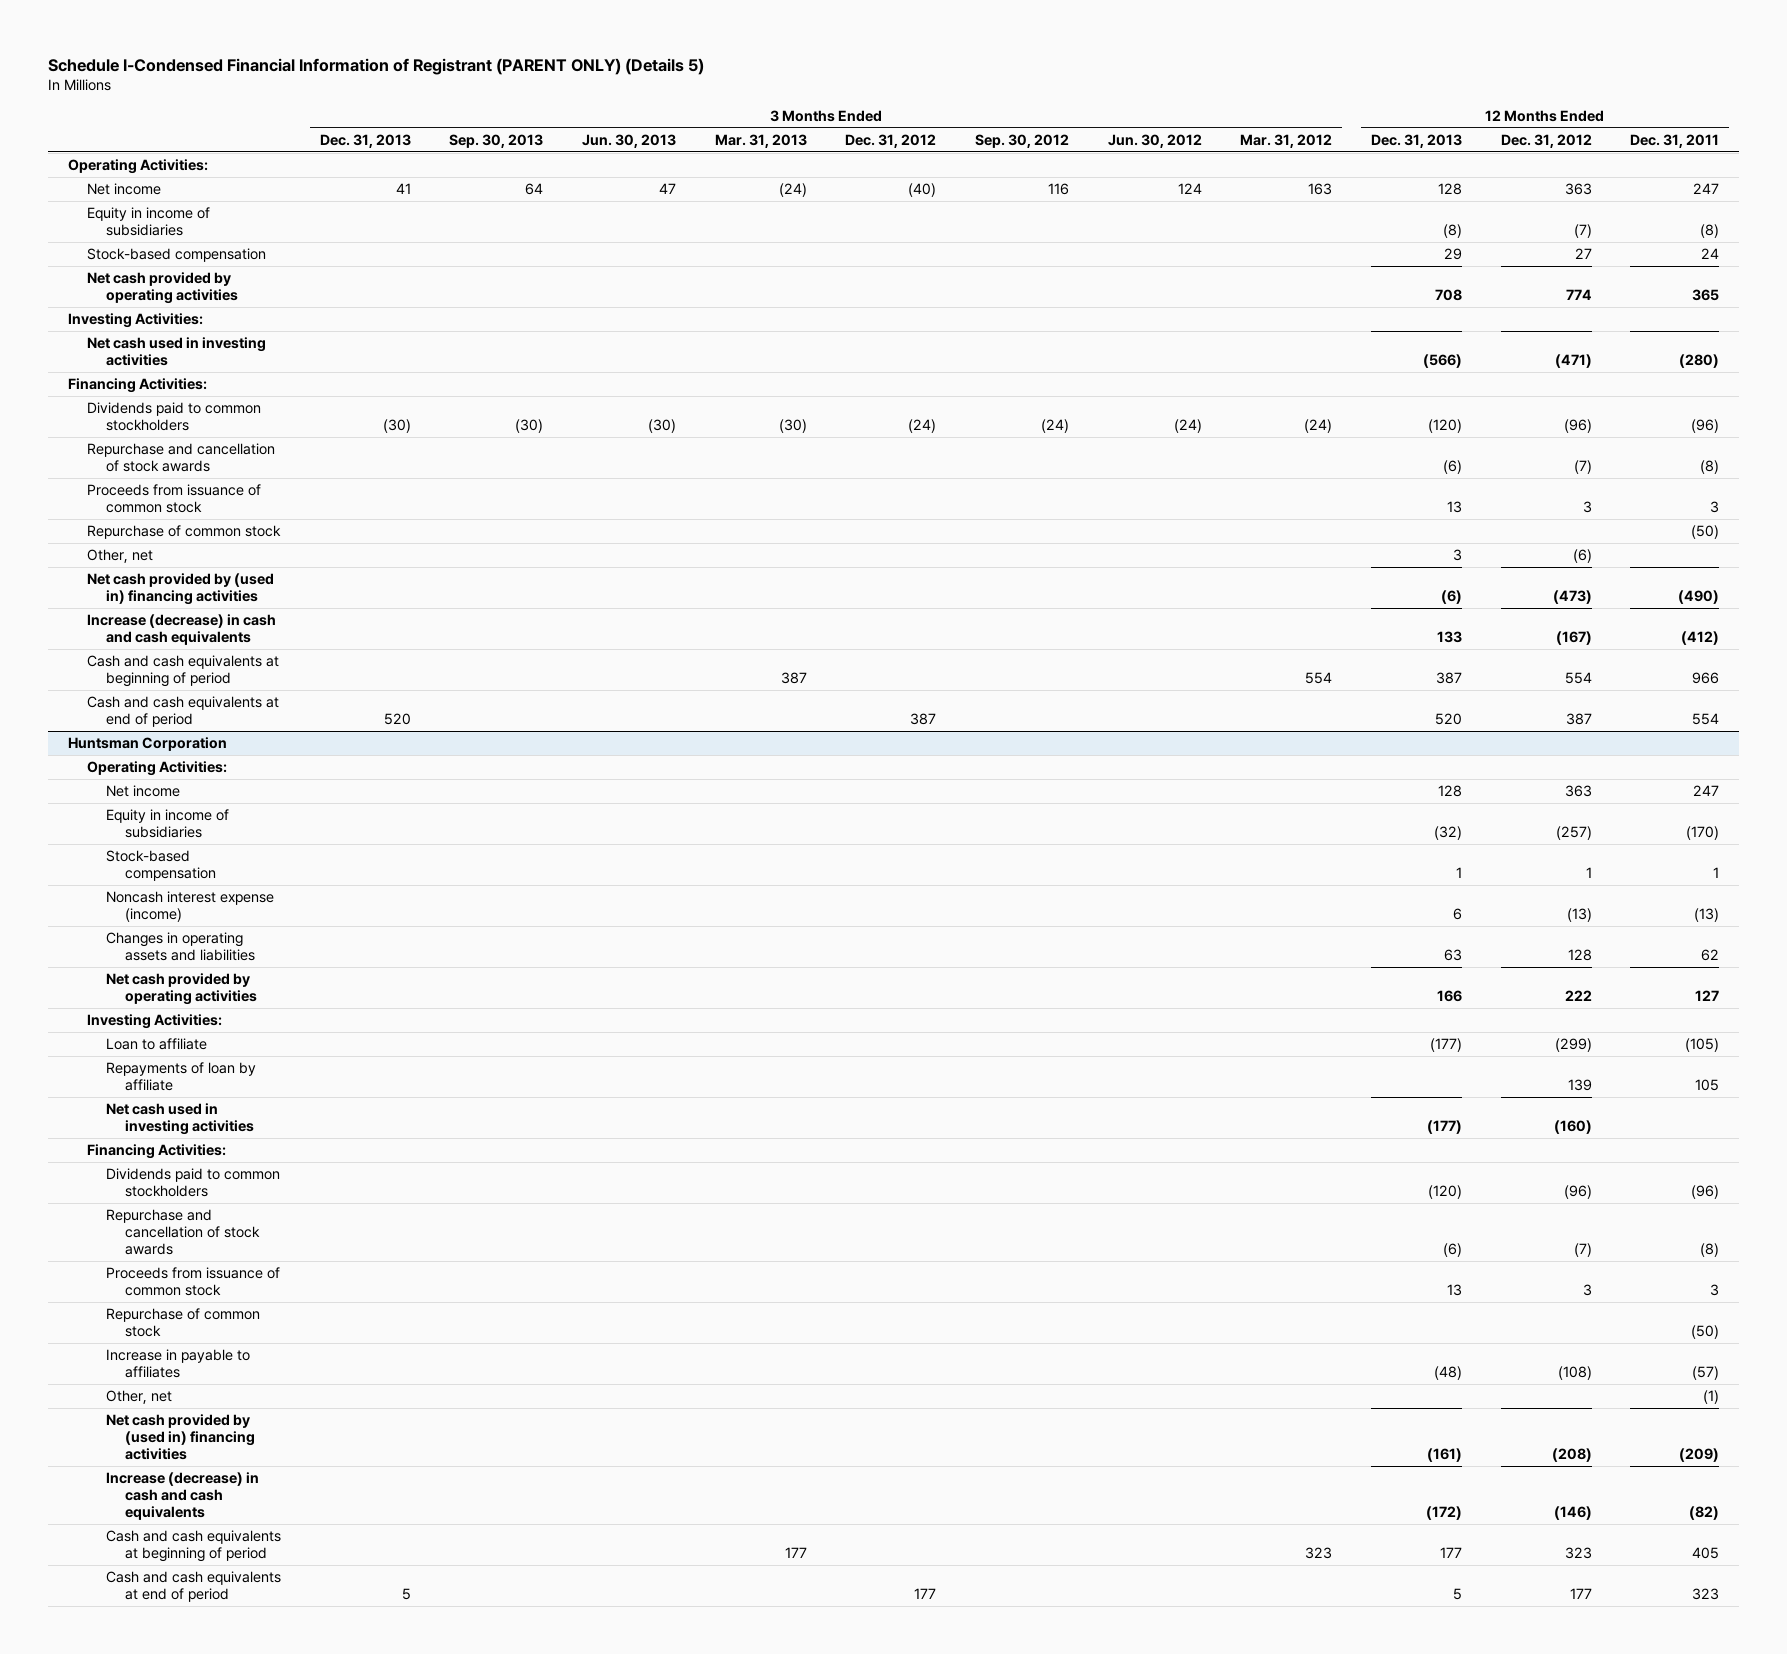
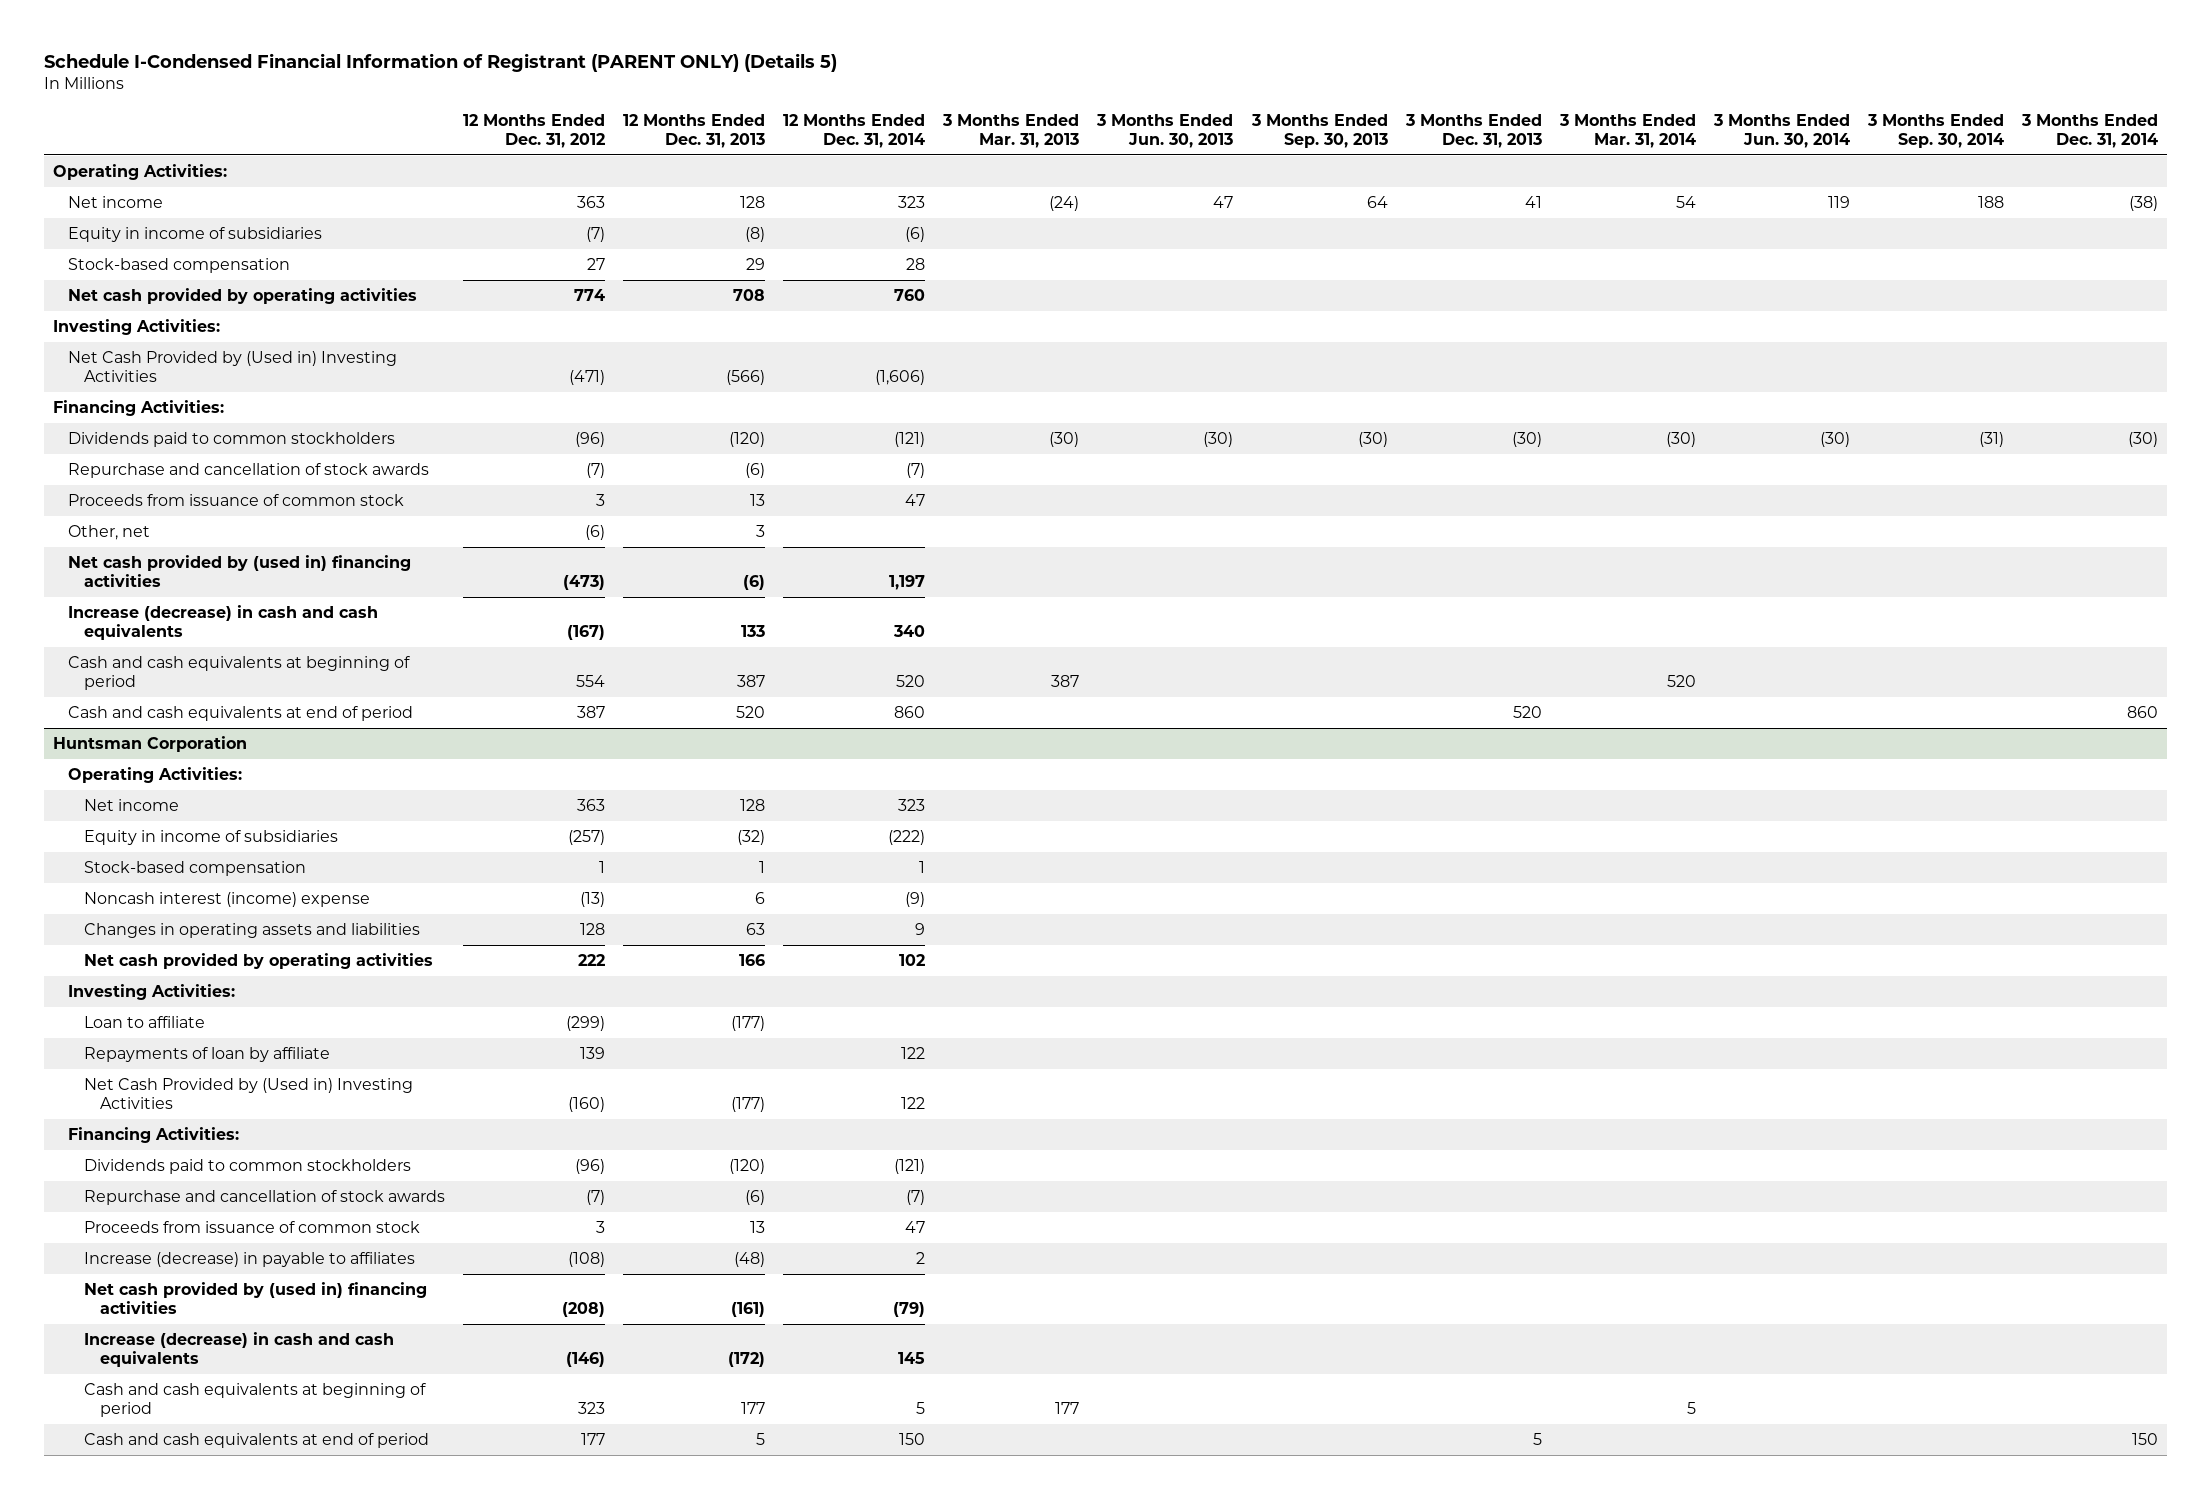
- | 3 Months Ended Dec. 31, 2013 | 3 Months Ended Sep. 30, 2013 | 3 Months Ended Jun. 30, 2013 | 3 Months Ended Mar. 31, 2013 | 3 Months Ended Dec. 31, 2012 | 3 Months Ended Sep. 30, 2012 | 3 Months Ended Jun. 30, 2012 | 3 Months Ended Mar. 31, 2012 | 12 Months Ended Dec. 31, 2013 | 12 Months Ended Dec. 31, 2012 | 12 Months Ended Dec. 31, 2011
+ | 12 Months Ended Dec. 31, 2012 | 12 Months Ended Dec. 31, 2013 | 12 Months Ended Dec. 31, 2014 | 3 Months Ended Mar. 31, 2013 | 3 Months Ended Jun. 30, 2013 | 3 Months Ended Sep. 30, 2013 | 3 Months Ended Dec. 31, 2013 | 3 Months Ended Mar. 31, 2014 | 3 Months Ended Jun. 30, 2014 | 3 Months Ended Sep. 30, 2014 | 3 Months Ended Dec. 31, 2014
- Net cash used in investing activities | | | | | | | | | (566) | (471) | (280)
+ Net Cash Provided by (Used in) Investing Activities | (471) | (566) | (1,606) | | | | | | | |
- Repurchase of common stock | | | | | | | | | | | (50)
@ Huntsman Corporation
- Noncash interest expense (income) | | | | | | | | | 6 | (13) | (13)
+ Noncash interest (income) expense | (13) | 6 | (9) | | | | | | | |
- Net cash used in investing activities | | | | | | | | | (177) | (160) |
+ Net Cash Provided by (Used in) Investing Activities | (160) | (177) | 122 | | | | | | | |
- Repurchase of common stock | | | | | | | | | | | (50)
- Increase in payable to affiliates | | | | | | | | | (48) | (108) | (57)
- Other, net | | | | | | | | | | | (1)
+ Increase (decrease) in payable to affiliates | (108) | (48) | 2 | | | | | | | |

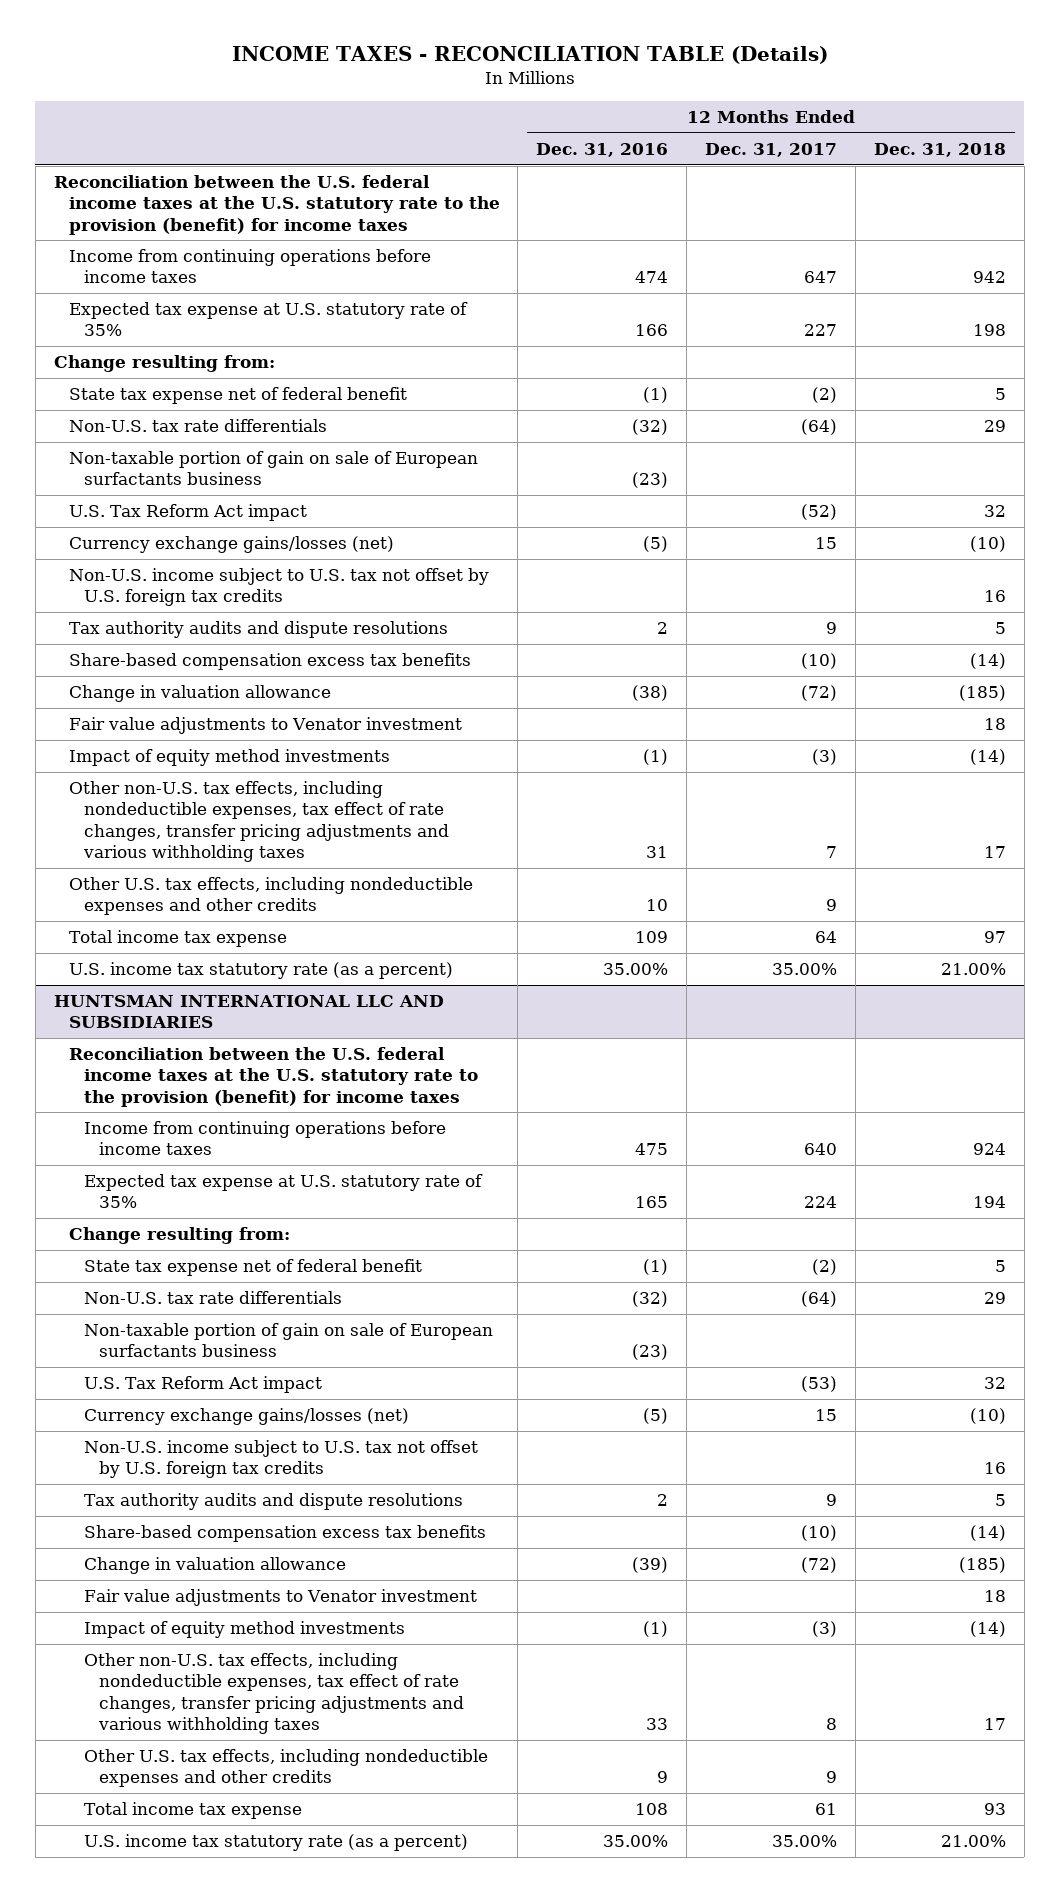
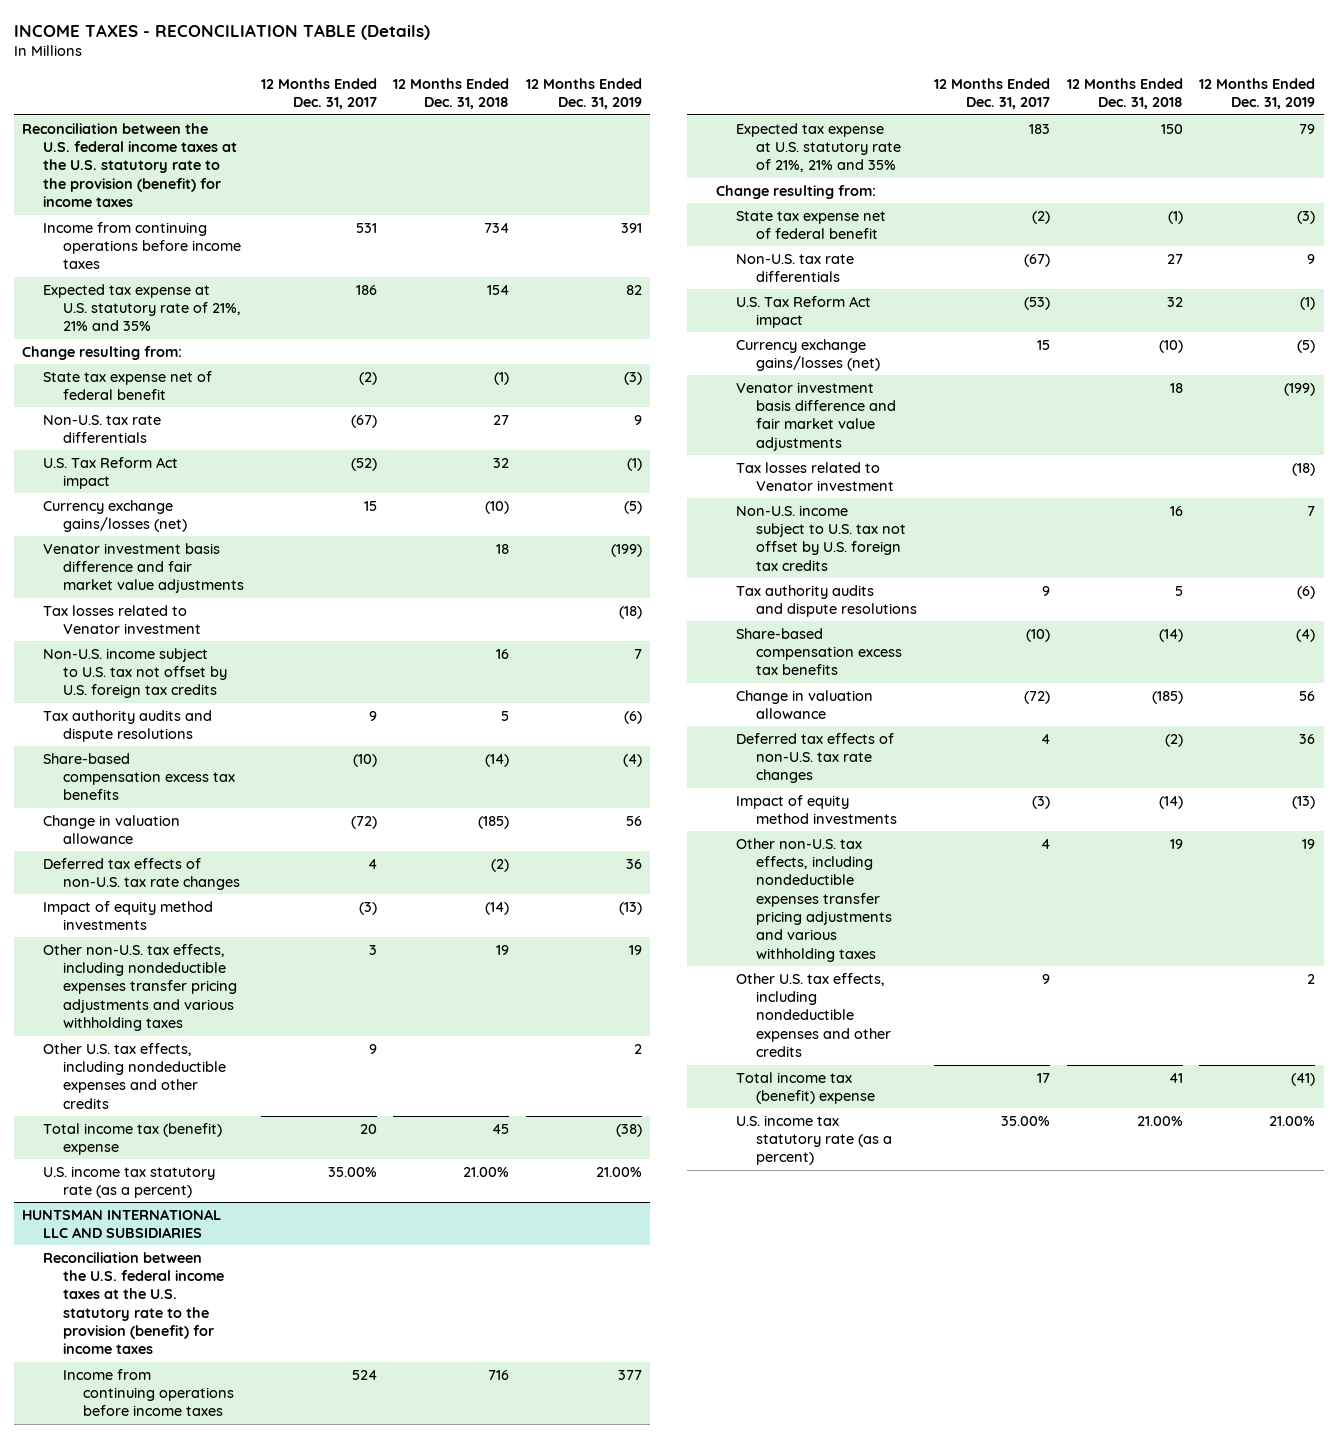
- | 12 Months Ended Dec. 31, 2016 | 12 Months Ended Dec. 31, 2017 | 12 Months Ended Dec. 31, 2018
+ | 12 Months Ended Dec. 31, 2017 | 12 Months Ended Dec. 31, 2018 | 12 Months Ended Dec. 31, 2019
- Income from continuing operations before income taxes | 474 | 647 | 942
- Expected tax expense at U.S. statutory rate of 35% | 166 | 227 | 198
+ Income from continuing operations before income taxes | 531 | 734 | 391
+ Expected tax expense at U.S. statutory rate of 21%, 21% and 35% | 186 | 154 | 82
- State tax expense net of federal benefit | (1) | (2) | 5
- Non-U.S. tax rate differentials | (32) | (64) | 29
- Non-taxable portion of gain on sale of European surfactants business | (23) | |
+ State tax expense net of federal benefit | (2) | (1) | (3)
+ Non-U.S. tax rate differentials | (67) | 27 | 9
+ Venator investment basis difference and fair market value adjustments | | 18 | (199)
+ Tax losses related to Venator investment | | | (18)
- Fair value adjustments to Venator investment | | | 18
+ Deferred tax effects of non-U.S. tax rate changes | 4 | (2) | 36
- Other non-U.S. tax effects, including nondeductible expenses, tax effect of rate changes, transfer pricing adjustments and various withholding taxes | 31 | 7 | 17
+ Other non-U.S. tax effects, including nondeductible expenses transfer pricing adjustments and various withholding taxes | 3 | 19 | 19
- Total income tax expense | 109 | 64 | 97
+ Total income tax (benefit) expense | 20 | 45 | (38)
@ HUNTSMAN INTERNATIONAL LLC AND SUBSIDIARIES
- Income from continuing operations before income taxes | 475 | 640 | 924
- Expected tax expense at U.S. statutory rate of 35% | 165 | 224 | 194
+ Income from continuing operations before income taxes | 524 | 716 | 377
+ Expected tax expense at U.S. statutory rate of 21%, 21% and 35% | 183 | 150 | 79
- State tax expense net of federal benefit | (1) | (2) | 5
- Non-U.S. tax rate differentials | (32) | (64) | 29
- Non-taxable portion of gain on sale of European surfactants business | (23) | |
+ State tax expense net of federal benefit | (2) | (1) | (3)
+ Non-U.S. tax rate differentials | (67) | 27 | 9
+ Venator investment basis difference and fair market value adjustments | | 18 | (199)
+ Tax losses related to Venator investment | | | (18)
- Fair value adjustments to Venator investment | | | 18
+ Deferred tax effects of non-U.S. tax rate changes | 4 | (2) | 36
- Other non-U.S. tax effects, including nondeductible expenses, tax effect of rate changes, transfer pricing adjustments and various withholding taxes | 33 | 8 | 17
+ Other non-U.S. tax effects, including nondeductible expenses transfer pricing adjustments and various withholding taxes | 4 | 19 | 19
- Total income tax expense | 108 | 61 | 93
+ Total income tax (benefit) expense | 17 | 41 | (41)

